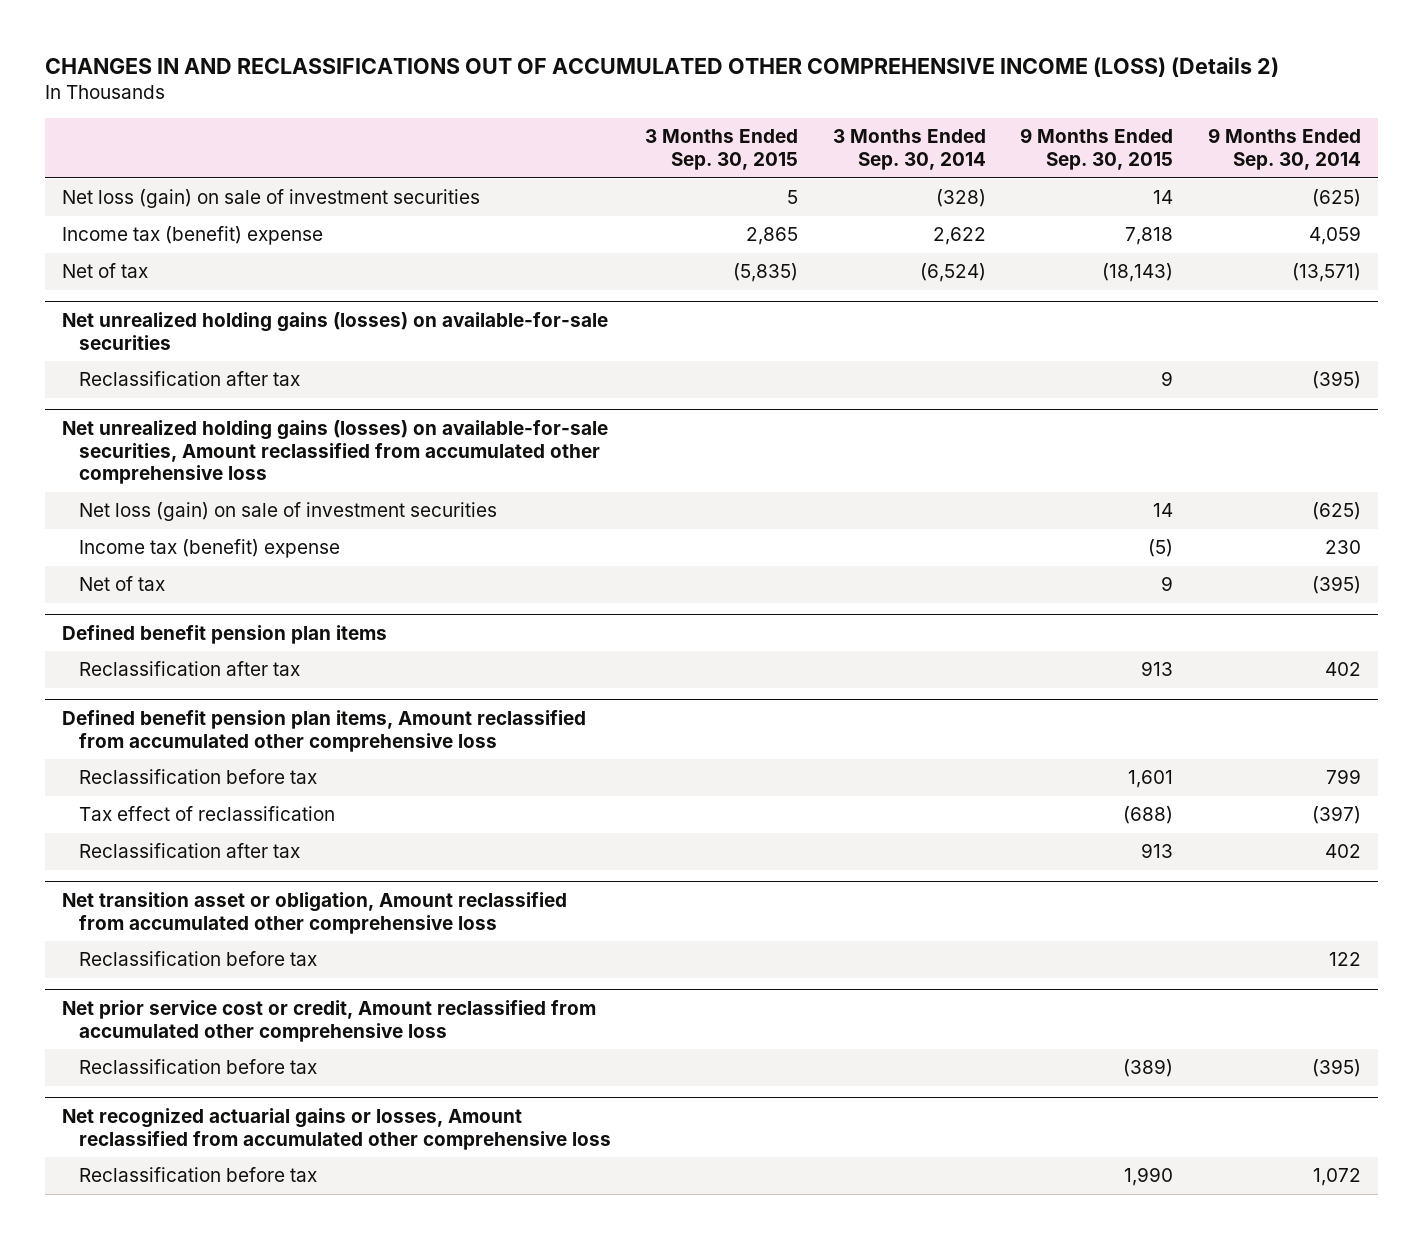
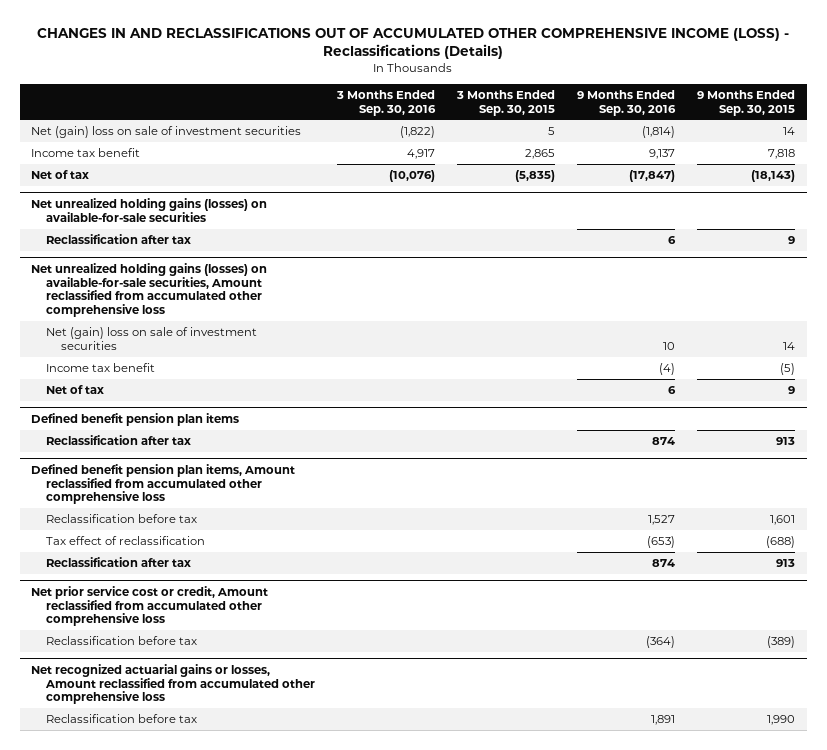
- CHANGES IN AND RECLASSIFICATIONS OUT OF ACCUMULATED OTHER COMPREHENSIVE INCOME (LOSS) (Details 2)
+ CHANGES IN AND RECLASSIFICATIONS OUT OF ACCUMULATED OTHER COMPREHENSIVE INCOME (LOSS) - Reclassifications (Details)
- | 3 Months Ended Sep. 30, 2015 | 3 Months Ended Sep. 30, 2014 | 9 Months Ended Sep. 30, 2015 | 9 Months Ended Sep. 30, 2014
+ | 3 Months Ended Sep. 30, 2016 | 3 Months Ended Sep. 30, 2015 | 9 Months Ended Sep. 30, 2016 | 9 Months Ended Sep. 30, 2015
- Net loss (gain) on sale of investment securities | 5 | (328) | 14 | (625)
- Income tax (benefit) expense | 2,865 | 2,622 | 7,818 | 4,059
+ Net (gain) loss on sale of investment securities | (1,822) | 5 | (1,814) | 14
+ Income tax benefit | 4,917 | 2,865 | 9,137 | 7,818
@ Net unrealized holding gains (losses) on available-for-sale securities, Amount reclassified from accumulated other comprehensive loss
- Net loss (gain) on sale of investment securities | | | 14 | (625)
- Income tax (benefit) expense | | | (5) | 230
+ Net (gain) loss on sale of investment securities | | | 10 | 14
+ Income tax benefit | | | (4) | (5)
- Net transition asset or obligation, Amount reclassified from accumulated other comprehensive loss
- Reclassification before tax | | | | 122

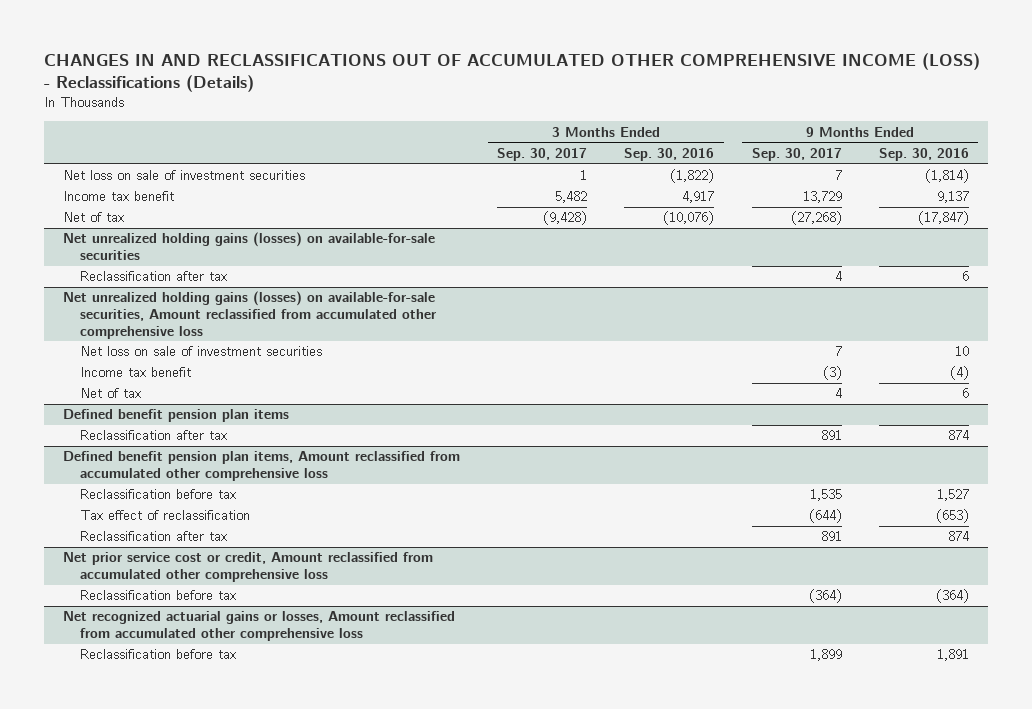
- | 3 Months Ended Sep. 30, 2016 | 3 Months Ended Sep. 30, 2015 | 9 Months Ended Sep. 30, 2016 | 9 Months Ended Sep. 30, 2015
+ | 3 Months Ended Sep. 30, 2017 | 3 Months Ended Sep. 30, 2016 | 9 Months Ended Sep. 30, 2017 | 9 Months Ended Sep. 30, 2016
- Net (gain) loss on sale of investment securities | (1,822) | 5 | (1,814) | 14
+ Net loss on sale of investment securities | 1 | (1,822) | 7 | (1,814)
@ Net unrealized holding gains (losses) on available-for-sale securities, Amount reclassified from accumulated other comprehensive loss
- Net (gain) loss on sale of investment securities | | | 10 | 14
+ Net loss on sale of investment securities | | | 7 | 10

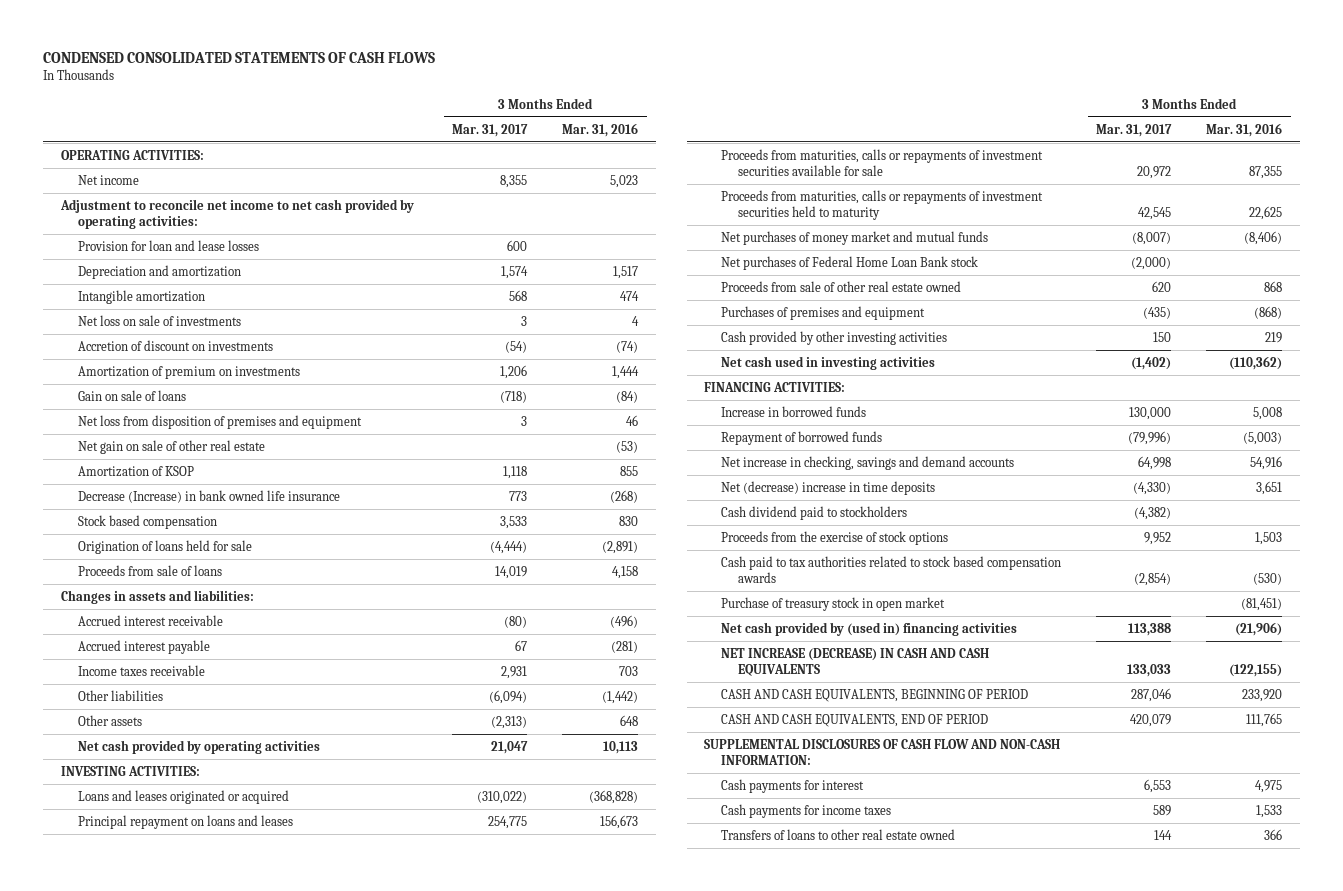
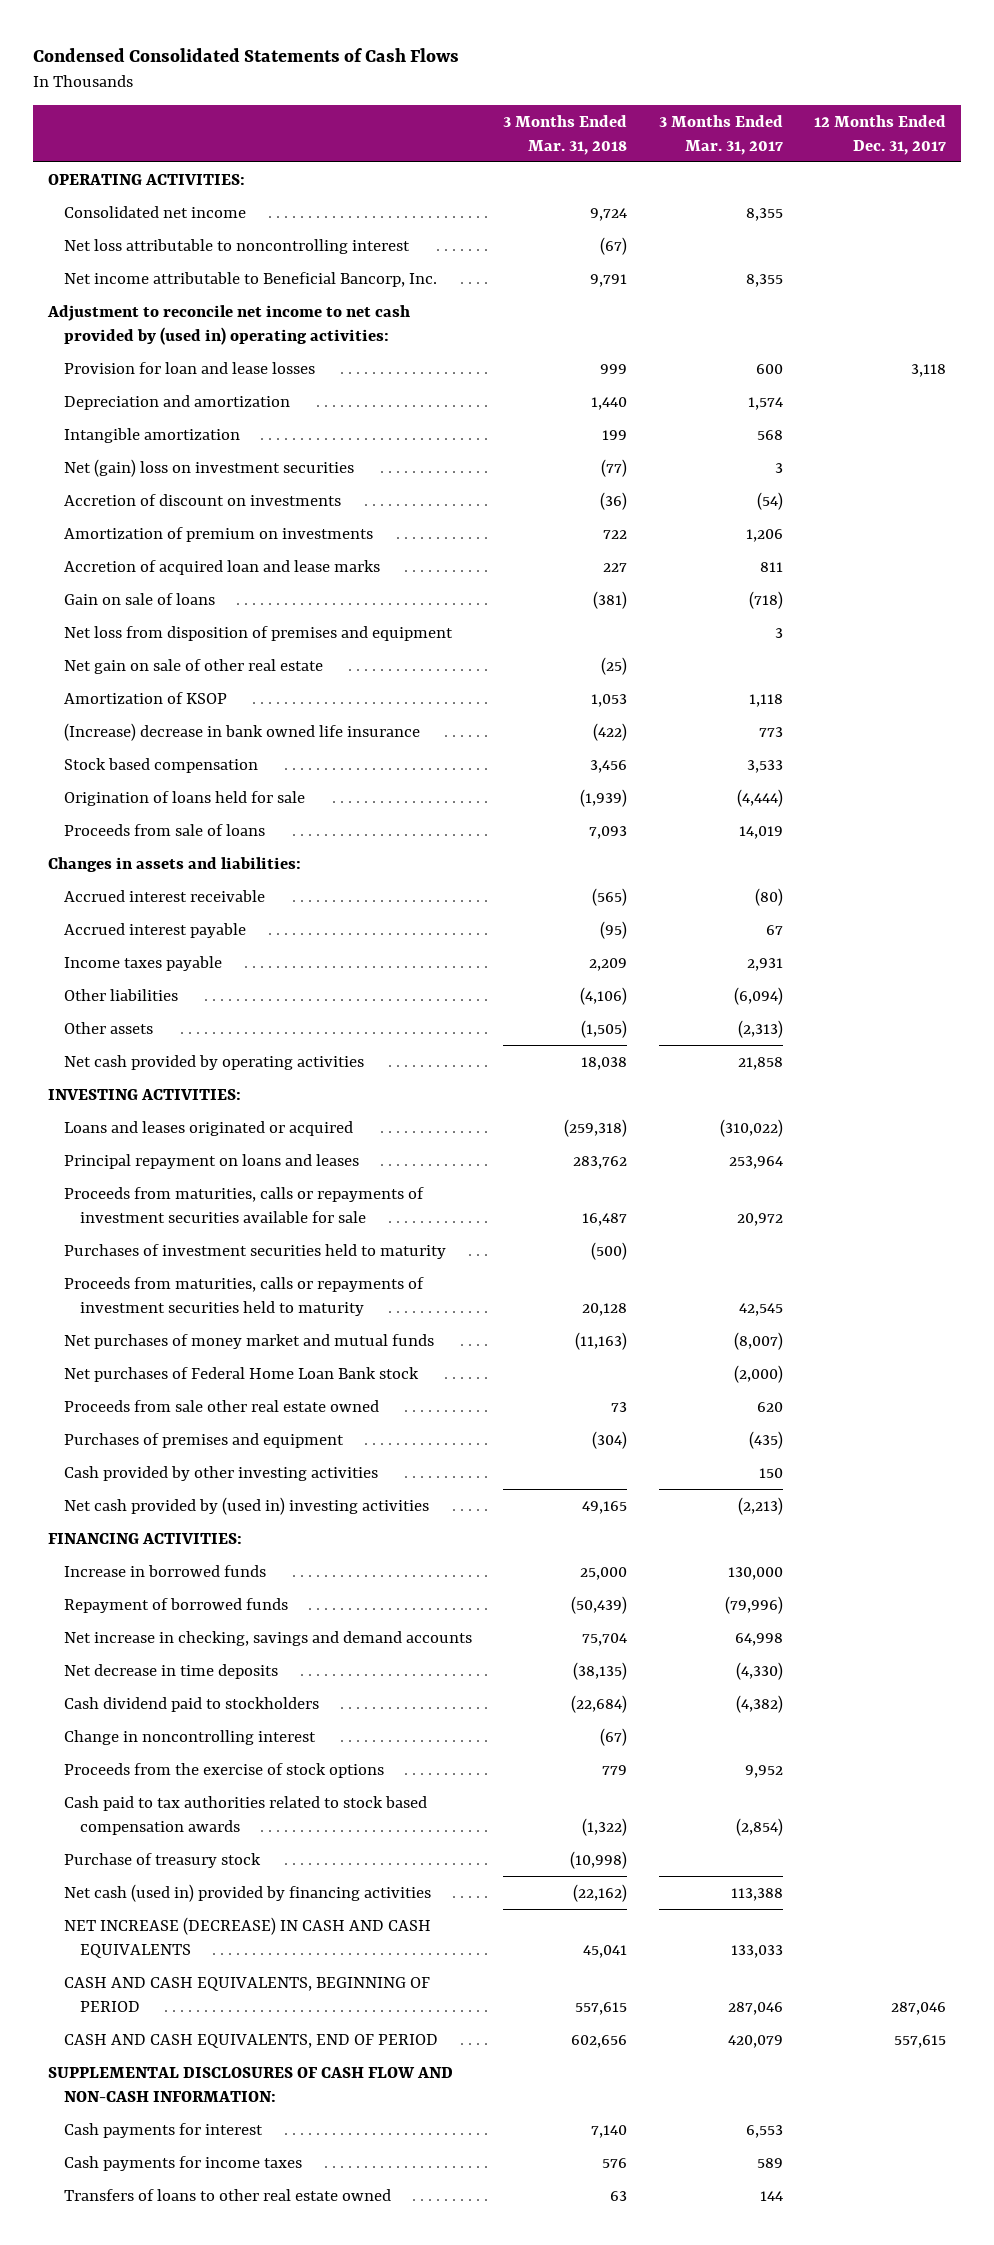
- CONDENSED CONSOLIDATED STATEMENTS OF CASH FLOWS
+ Condensed Consolidated Statements of Cash Flows
- | 3 Months Ended Mar. 31, 2017 | 3 Months Ended Mar. 31, 2016
+ | 3 Months Ended Mar. 31, 2018 | 3 Months Ended Mar. 31, 2017 | 12 Months Ended Dec. 31, 2017
- Net income | 8,355 | 5,023
- Adjustment to reconcile net income to net cash provided by operating activities:
+ Consolidated net income | 9,724 | 8,355 |
+ Net loss attributable to noncontrolling interest | (67) | |
+ Net income attributable to Beneficial Bancorp, Inc. | 9,791 | 8,355 |
+ Adjustment to reconcile net income to net cash provided by (used in) operating activities:
- Net loss on sale of investments | 3 | 4
+ Net (gain) loss on investment securities | (77) | 3 |
+ Accretion of acquired loan and lease marks | 227 | 811 |
- Decrease (Increase) in bank owned life insurance | 773 | (268)
+ (Increase) decrease in bank owned life insurance | (422) | 773 |
- Income taxes receivable | 2,931 | 703
+ Income taxes payable | 2,209 | 2,931 |
- Net cash provided by operating activities | 21,047 | 10,113
+ Net cash provided by operating activities | 18,038 | 21,858 |
- Principal repayment on loans and leases | 254,775 | 156,673
+ Principal repayment on loans and leases | 283,762 | 253,964 |
+ Purchases of investment securities held to maturity | (500) | |
- Proceeds from sale of other real estate owned | 620 | 868
+ Proceeds from sale other real estate owned | 73 | 620 |
- Net cash used in investing activities | (1,402) | (110,362)
+ Net cash provided by (used in) investing activities | 49,165 | (2,213) |
- Net (decrease) increase in time deposits | (4,330) | 3,651
+ Net decrease in time deposits | (38,135) | (4,330) |
+ Change in noncontrolling interest | (67) | |
- Purchase of treasury stock in open market | | (81,451)
- Net cash provided by (used in) financing activities | 113,388 | (21,906)
+ Purchase of treasury stock | (10,998) | |
+ Net cash (used in) provided by financing activities | (22,162) | 113,388 |

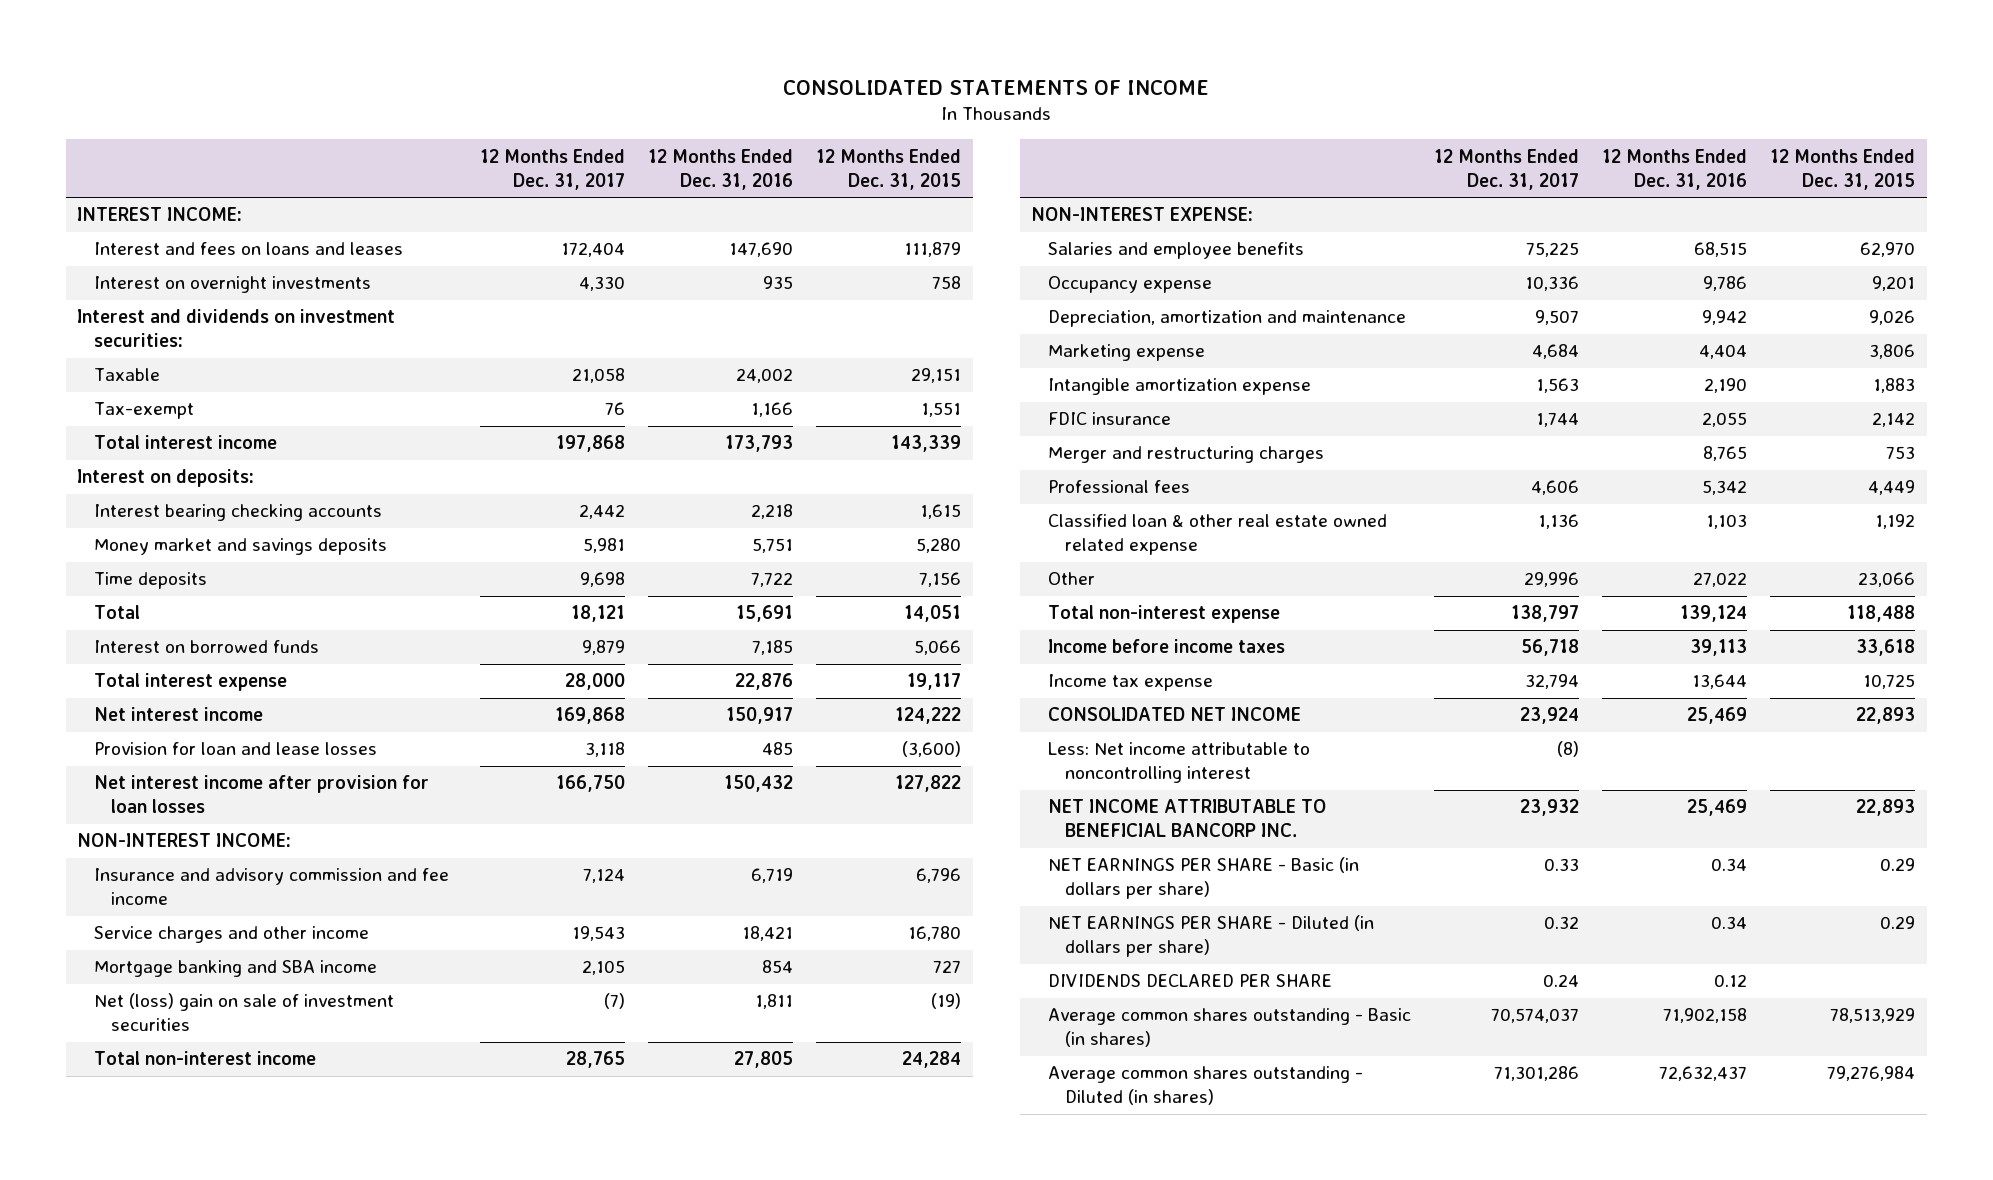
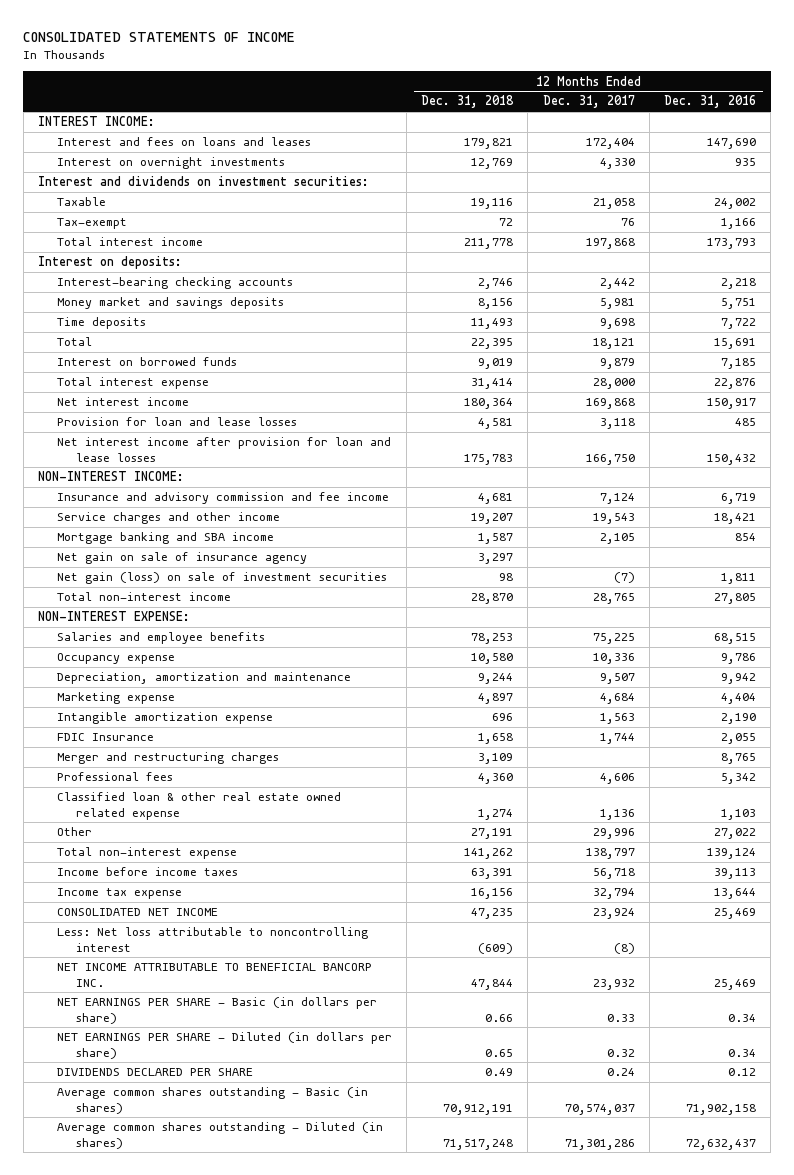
- | 12 Months Ended Dec. 31, 2017 | 12 Months Ended Dec. 31, 2016 | 12 Months Ended Dec. 31, 2015
+ | 12 Months Ended Dec. 31, 2018 | 12 Months Ended Dec. 31, 2017 | 12 Months Ended Dec. 31, 2016
- Interest bearing checking accounts | 2,442 | 2,218 | 1,615
+ Interest-bearing checking accounts | 2,746 | 2,442 | 2,218
- Net interest income after provision for loan losses | 166,750 | 150,432 | 127,822
+ Net interest income after provision for loan and lease losses | 175,783 | 166,750 | 150,432
- Net (loss) gain on sale of investment securities | (7) | 1,811 | (19)
+ Net gain on sale of insurance agency | 3,297 | |
+ Net gain (loss) on sale of investment securities | 98 | (7) | 1,811
- FDIC insurance | 1,744 | 2,055 | 2,142
+ FDIC Insurance | 1,658 | 1,744 | 2,055
- Less: Net income attributable to noncontrolling interest | (8) | |
+ Less: Net loss attributable to noncontrolling interest | (609) | (8) |

